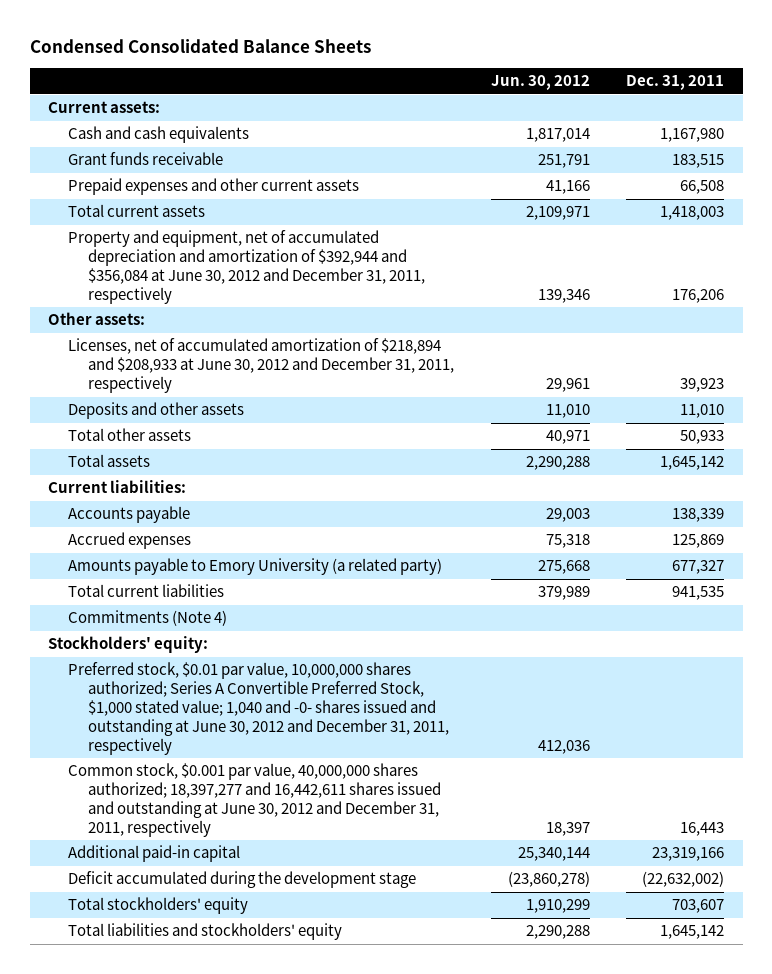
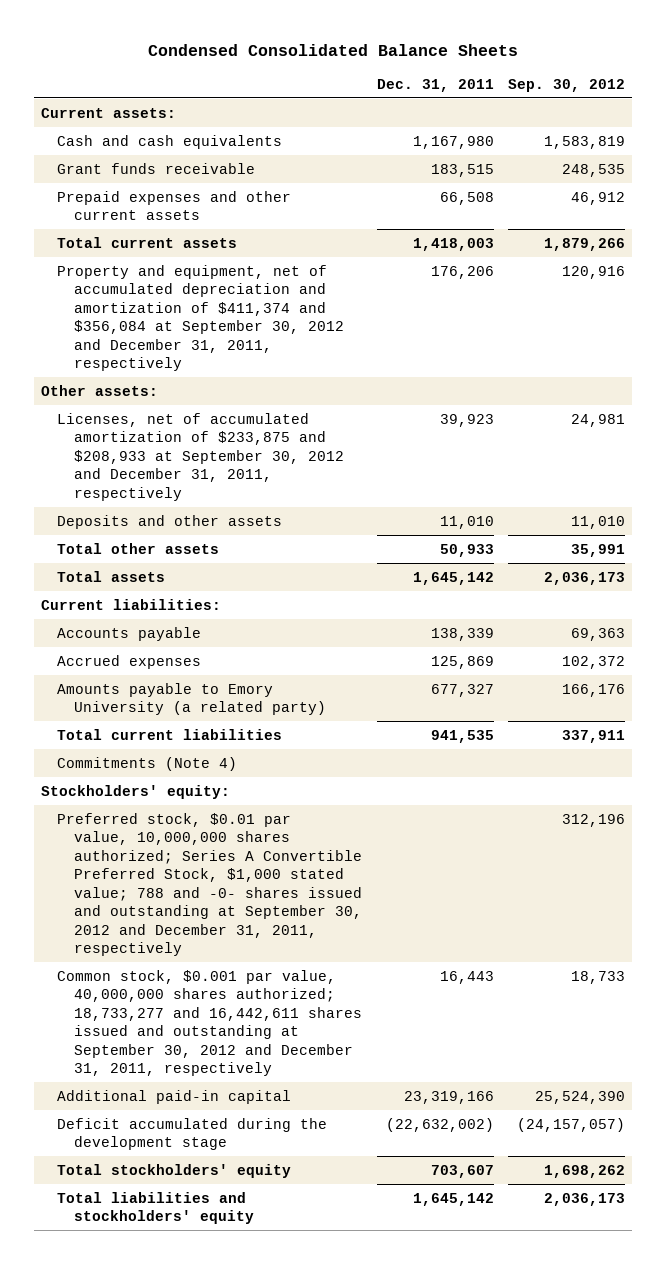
- | Jun. 30, 2012 | Dec. 31, 2011
+ | Dec. 31, 2011 | Sep. 30, 2012
- Property and equipment, net of accumulated depreciation and amortization of $392,944 and $356,084 at June 30, 2012 and December 31, 2011, respectively | 139,346 | 176,206
+ Property and equipment, net of accumulated depreciation and amortization of $411,374 and $356,084 at September 30, 2012 and December 31, 2011, respectively | 176,206 | 120,916
- Licenses, net of accumulated amortization of $218,894 and $208,933 at June 30, 2012 and December 31, 2011, respectively | 29,961 | 39,923
+ Licenses, net of accumulated amortization of $233,875 and $208,933 at September 30, 2012 and December 31, 2011, respectively | 39,923 | 24,981
- Preferred stock, $0.01 par value, 10,000,000 shares authorized; Series A Convertible Preferred Stock, $1,000 stated value; 1,040 and -0- shares issued and outstanding at June 30, 2012 and December 31, 2011, respectively | 412,036 |
- Common stock, $0.001 par value, 40,000,000 shares authorized; 18,397,277 and 16,442,611 shares issued and outstanding at June 30, 2012 and December 31, 2011, respectively | 18,397 | 16,443
+ Preferred stock, $0.01 par value, 10,000,000 shares authorized; Series A Convertible Preferred Stock, $1,000 stated value; 788 and -0- shares issued and outstanding at September 30, 2012 and December 31, 2011, respectively | | 312,196
+ Common stock, $0.001 par value, 40,000,000 shares authorized; 18,733,277 and 16,442,611 shares issued and outstanding at September 30, 2012 and December 31, 2011, respectively | 16,443 | 18,733

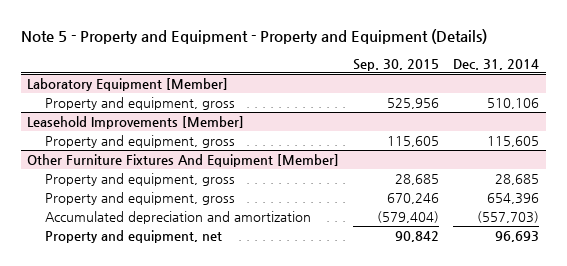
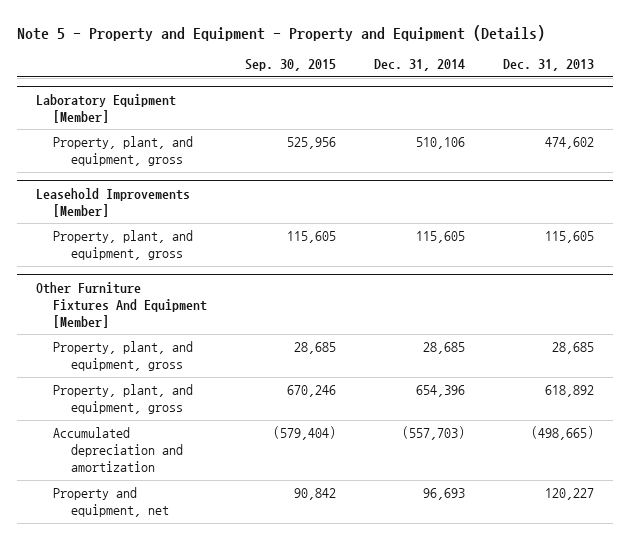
- | Sep. 30, 2015 | Dec. 31, 2014
+ | Sep. 30, 2015 | Dec. 31, 2014 | Dec. 31, 2013
@ Laboratory Equipment [Member]
- Property and equipment, gross | 525,956 | 510,106
+ Property, plant, and equipment, gross | 525,956 | 510,106 | 474,602
@ Leasehold Improvements [Member]
- Property and equipment, gross | 115,605 | 115,605
+ Property, plant, and equipment, gross | 115,605 | 115,605 | 115,605
@ Other Furniture Fixtures And Equipment [Member]
- Property and equipment, gross | 28,685 | 28,685
- Property and equipment, gross | 670,246 | 654,396
+ Property, plant, and equipment, gross | 28,685 | 28,685 | 28,685
+ Property, plant, and equipment, gross | 670,246 | 654,396 | 618,892

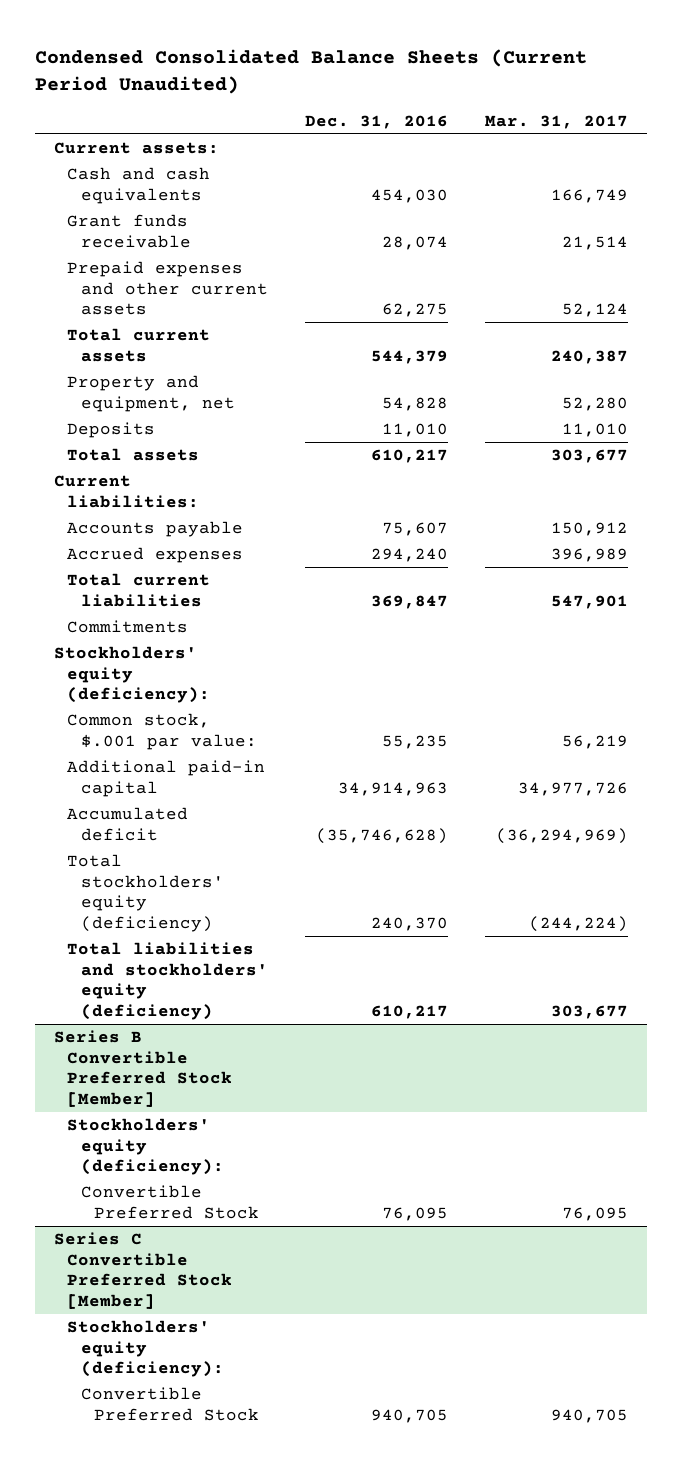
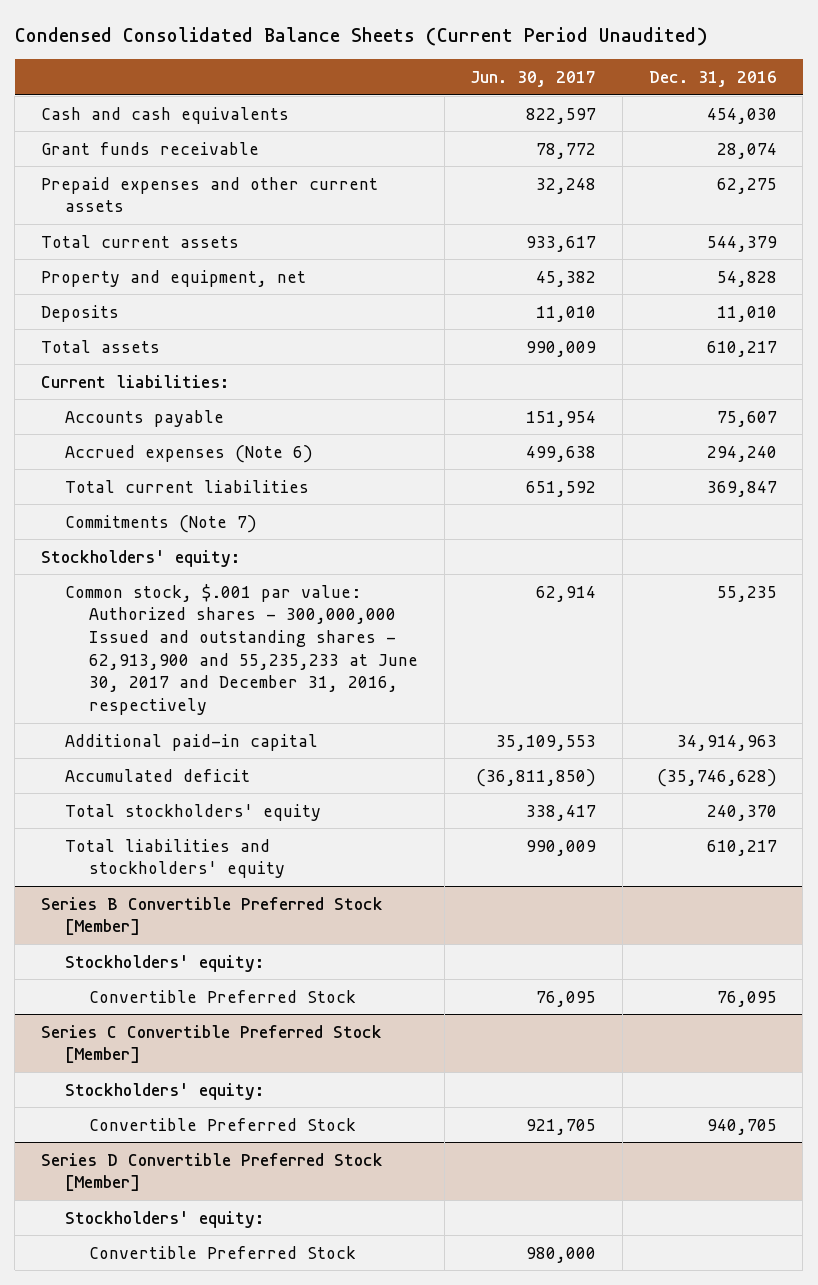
- | Dec. 31, 2016 | Mar. 31, 2017
+ | Jun. 30, 2017 | Dec. 31, 2016
- Current assets:
- Accrued expenses | 294,240 | 396,989
+ Accrued expenses (Note 6) | 499,638 | 294,240
- Commitments
- Stockholders' equity (deficiency):
- Common stock, $.001 par value: | 55,235 | 56,219
+ Commitments (Note 7)
+ Stockholders' equity:
+ Common stock, $.001 par value: Authorized shares - 300,000,000 Issued and outstanding shares - 62,913,900 and 55,235,233 at June 30, 2017 and December 31, 2016, respectively | 62,914 | 55,235
- Total stockholders' equity (deficiency) | 240,370 | (244,224)
- Total liabilities and stockholders' equity (deficiency) | 610,217 | 303,677
+ Total stockholders' equity | 338,417 | 240,370
+ Total liabilities and stockholders' equity | 990,009 | 610,217
@ Series B Convertible Preferred Stock [Member]
- Stockholders' equity (deficiency):
+ Stockholders' equity:
@ Series C Convertible Preferred Stock [Member]
- Stockholders' equity (deficiency):
+ Stockholders' equity:
+ Series D Convertible Preferred Stock [Member]
+ Stockholders' equity:
+ Convertible Preferred Stock | 980,000 |

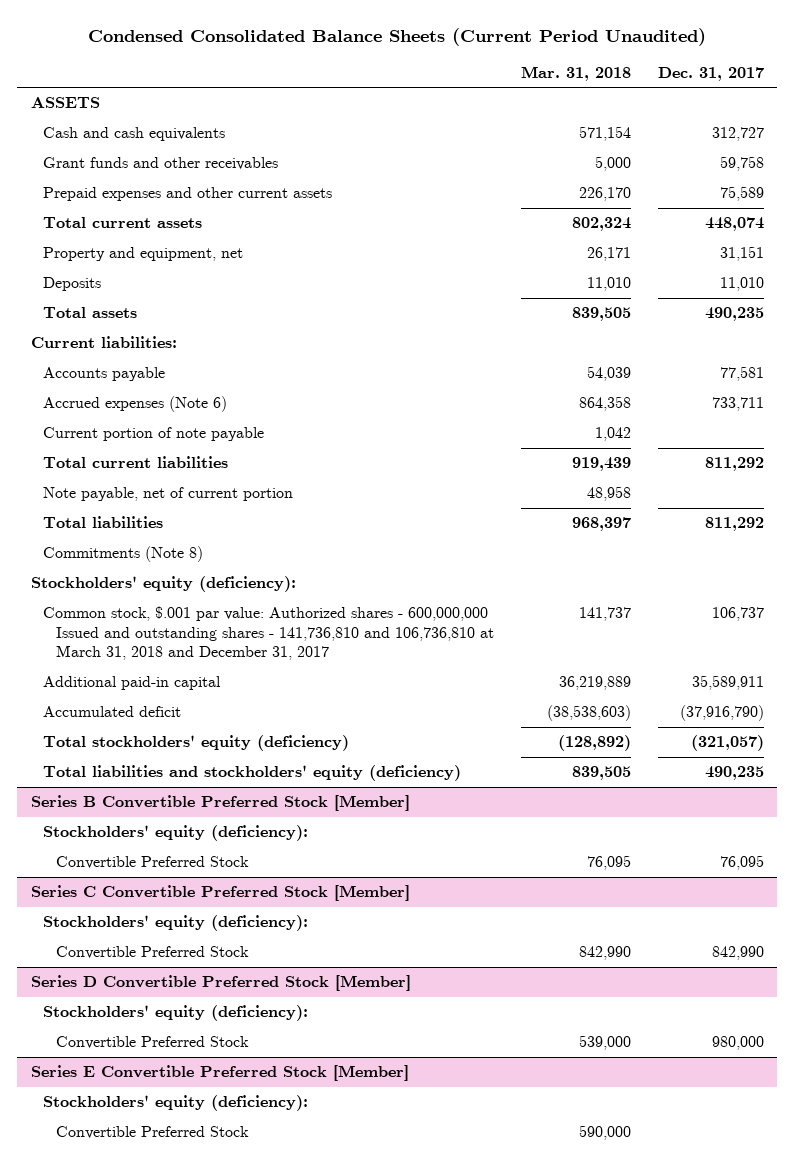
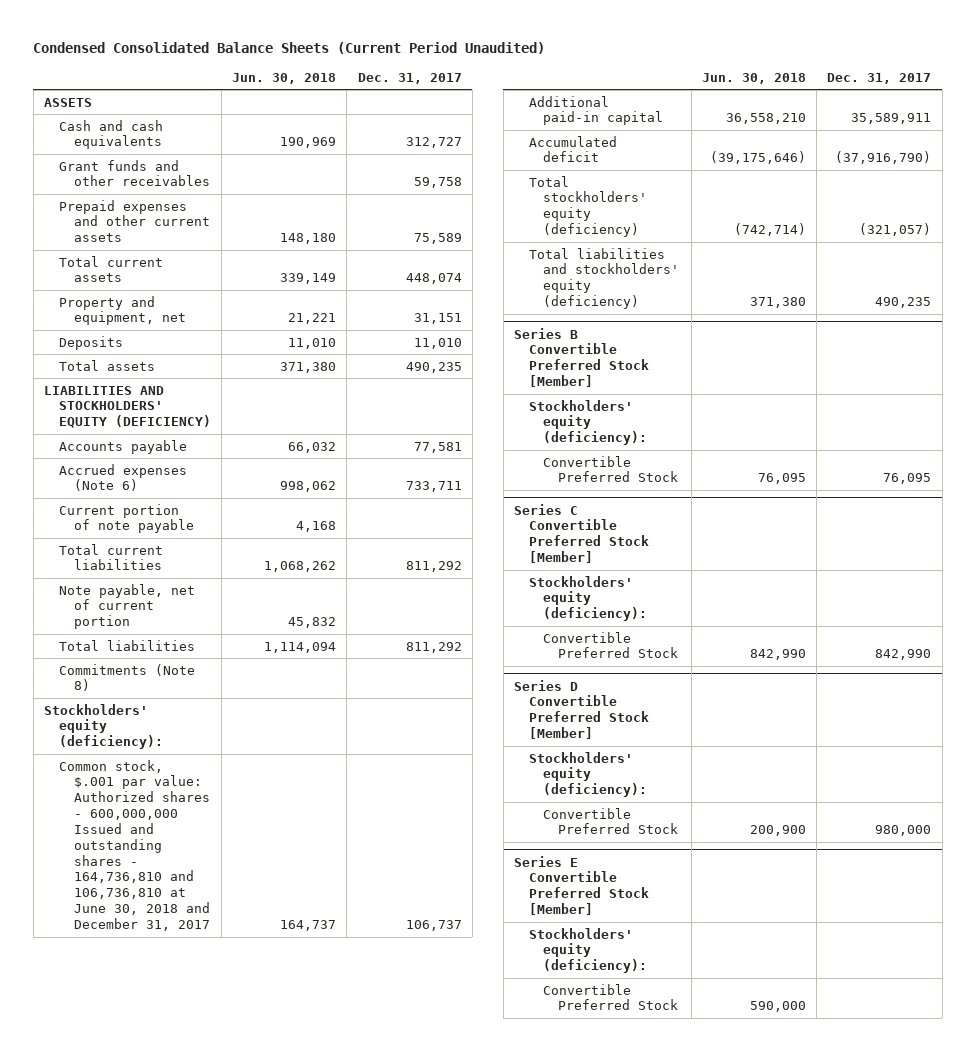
- | Mar. 31, 2018 | Dec. 31, 2017
+ | Jun. 30, 2018 | Dec. 31, 2017
- Current liabilities:
+ LIABILITIES AND STOCKHOLDERS' EQUITY (DEFICIENCY)
- Common stock, $.001 par value: Authorized shares - 600,000,000 Issued and outstanding shares - 141,736,810 and 106,736,810 at March 31, 2018 and December 31, 2017 | 141,737 | 106,737
+ Common stock, $.001 par value: Authorized shares - 600,000,000 Issued and outstanding shares - 164,736,810 and 106,736,810 at June 30, 2018 and December 31, 2017 | 164,737 | 106,737

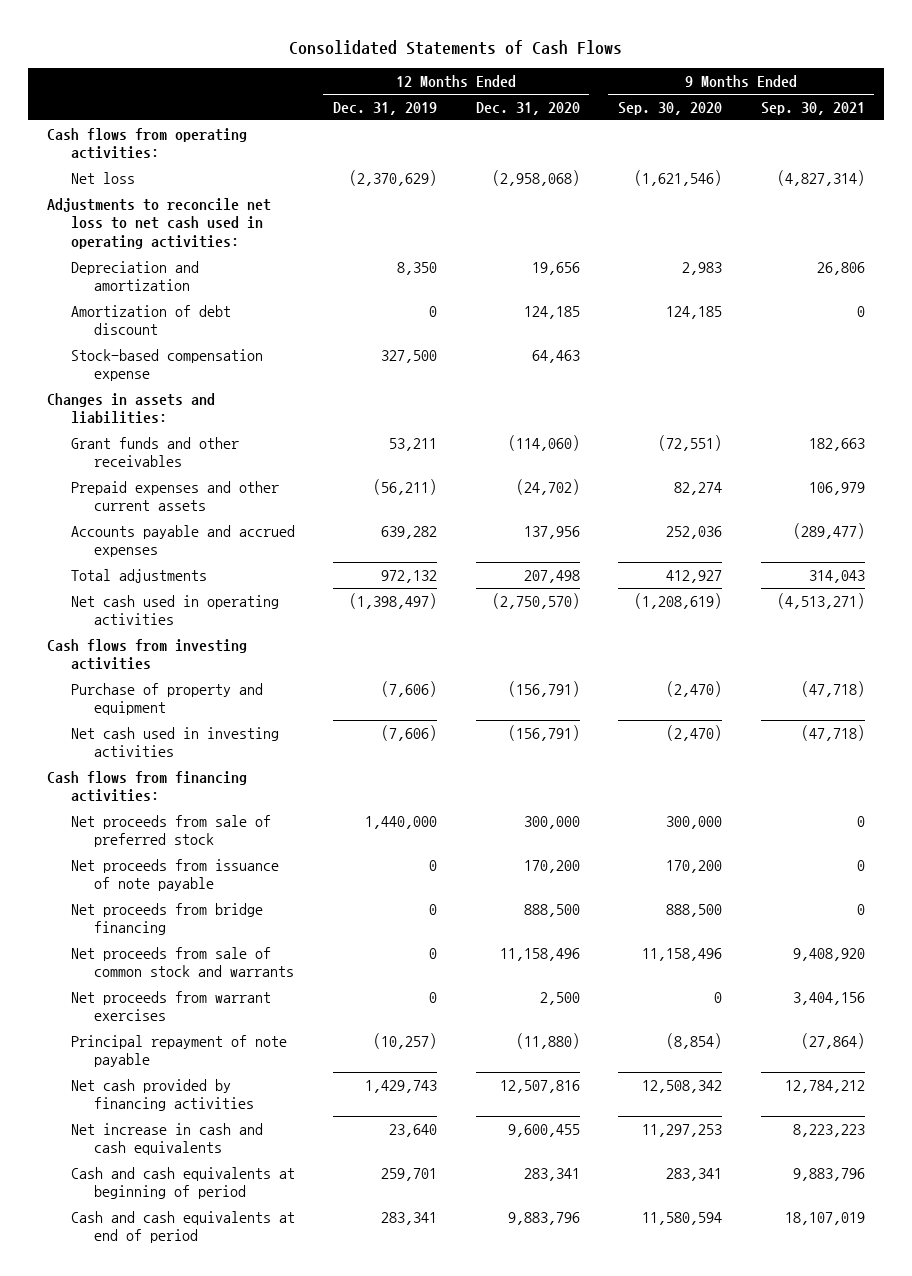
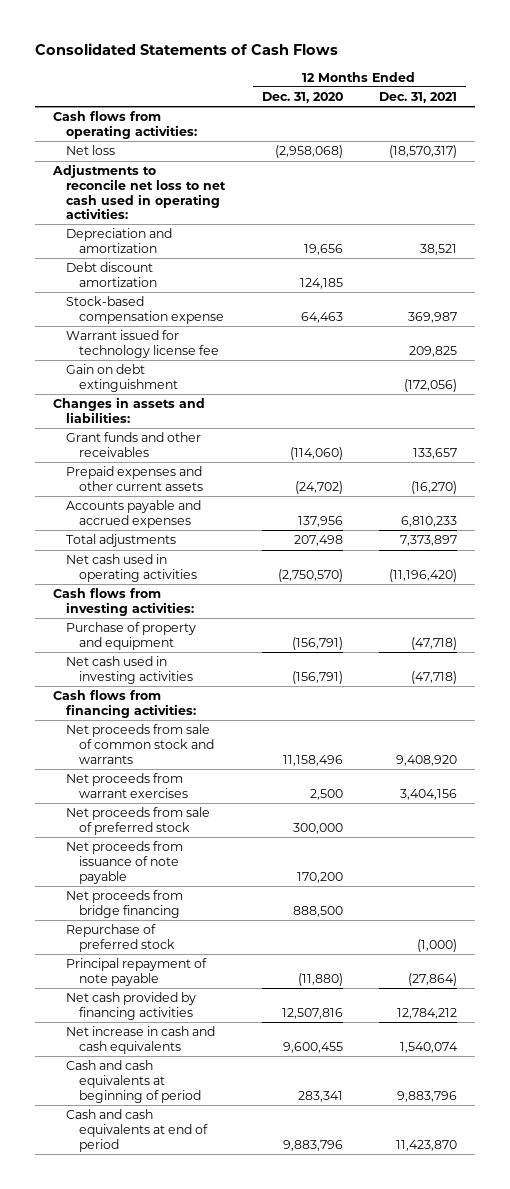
- | 12 Months Ended Dec. 31, 2019 | 12 Months Ended Dec. 31, 2020 | 9 Months Ended Sep. 30, 2020 | 9 Months Ended Sep. 30, 2021
+ | 12 Months Ended Dec. 31, 2020 | 12 Months Ended Dec. 31, 2021
- Amortization of debt discount | 0 | 124,185 | 124,185 | 0
+ Debt discount amortization | 124,185 |
+ Warrant issued for technology license fee | | 209,825
+ Gain on debt extinguishment | | (172,056)
- Cash flows from investing activities
+ Cash flows from investing activities:
moved up: Net proceeds from sale of common stock and warrants | 11,158,496 | 9,408,920
moved up: Net proceeds from warrant exercises | 2,500 | 3,404,156
+ Repurchase of preferred stock | | (1,000)

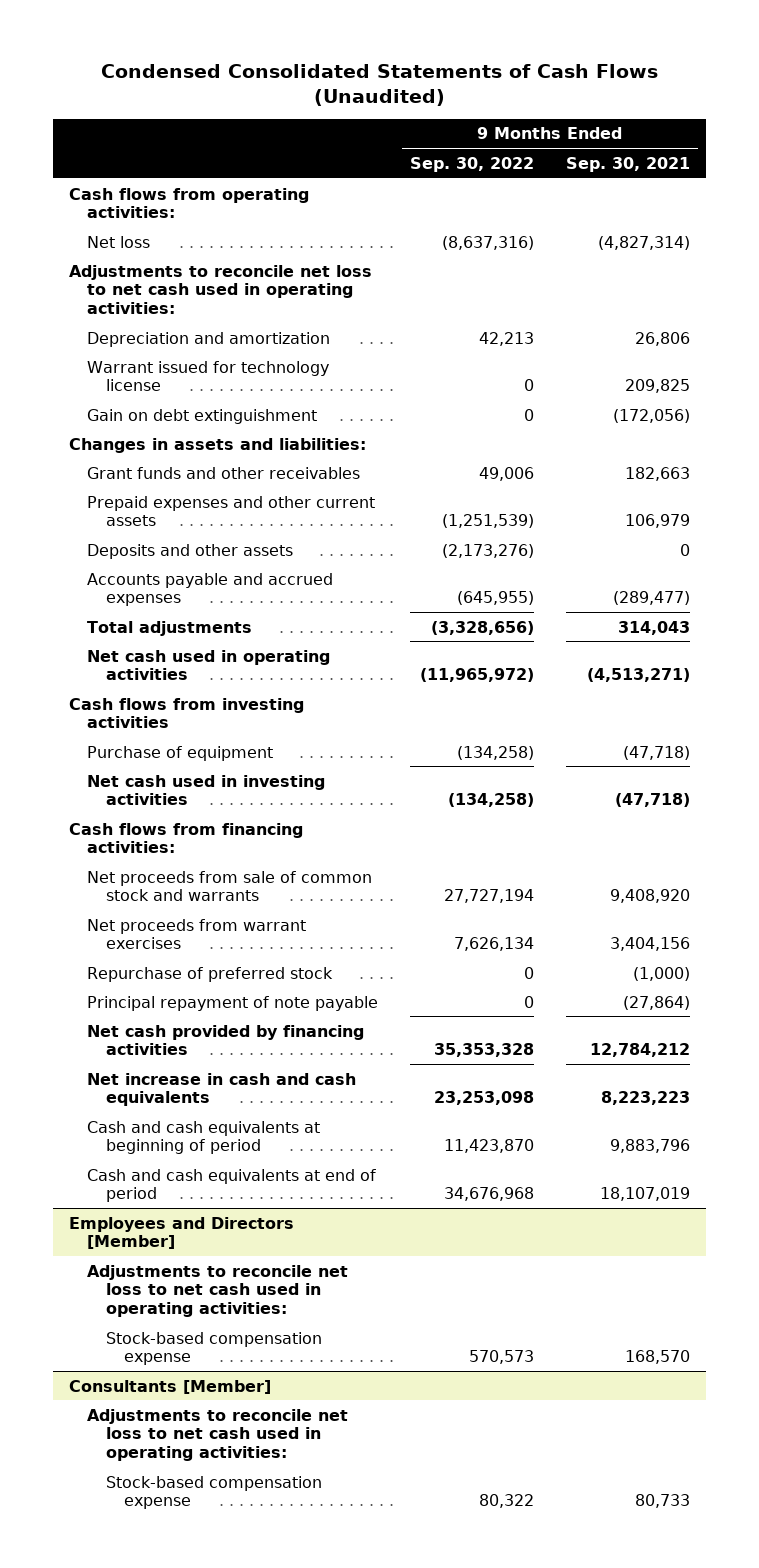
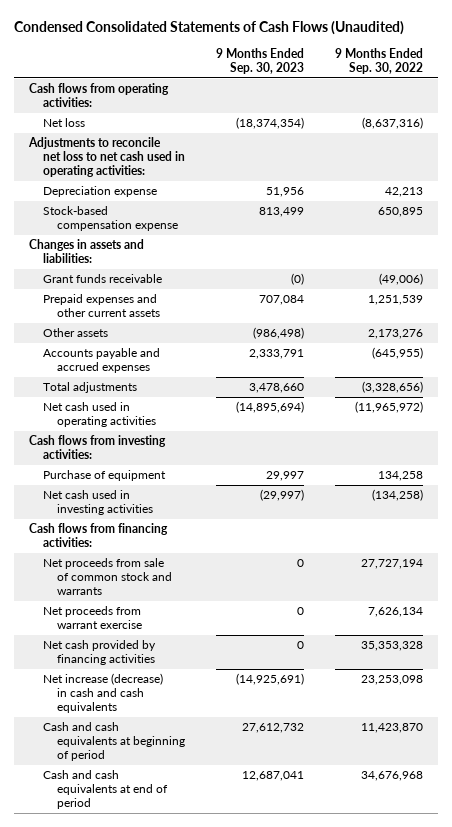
- | 9 Months Ended Sep. 30, 2022 | 9 Months Ended Sep. 30, 2021
+ | 9 Months Ended Sep. 30, 2023 | 9 Months Ended Sep. 30, 2022
- Depreciation and amortization | 42,213 | 26,806
- Warrant issued for technology license | 0 | 209,825
- Gain on debt extinguishment | 0 | (172,056)
+ Depreciation expense | 51,956 | 42,213
+ Stock-based compensation expense | 813,499 | 650,895
- Grant funds and other receivables | 49,006 | 182,663
- Prepaid expenses and other current assets | (1,251,539) | 106,979
- Deposits and other assets | (2,173,276) | 0
+ Grant funds receivable | (0) | (49,006)
+ Prepaid expenses and other current assets | 707,084 | 1,251,539
+ Other assets | (986,498) | 2,173,276
- Cash flows from investing activities
- Purchase of equipment | (134,258) | (47,718)
+ Cash flows from investing activities:
+ Purchase of equipment | 29,997 | 134,258
- Net proceeds from warrant exercises | 7,626,134 | 3,404,156
- Repurchase of preferred stock | 0 | (1,000)
- Principal repayment of note payable | 0 | (27,864)
+ Net proceeds from warrant exercise | 0 | 7,626,134
- Net increase in cash and cash equivalents | 23,253,098 | 8,223,223
+ Net increase (decrease) in cash and cash equivalents | (14,925,691) | 23,253,098
- Employees and Directors [Member]
- Adjustments to reconcile net loss to net cash used in operating activities:
- Stock-based compensation expense | 570,573 | 168,570
- Consultants [Member]
- Adjustments to reconcile net loss to net cash used in operating activities:
- Stock-based compensation expense | 80,322 | 80,733

